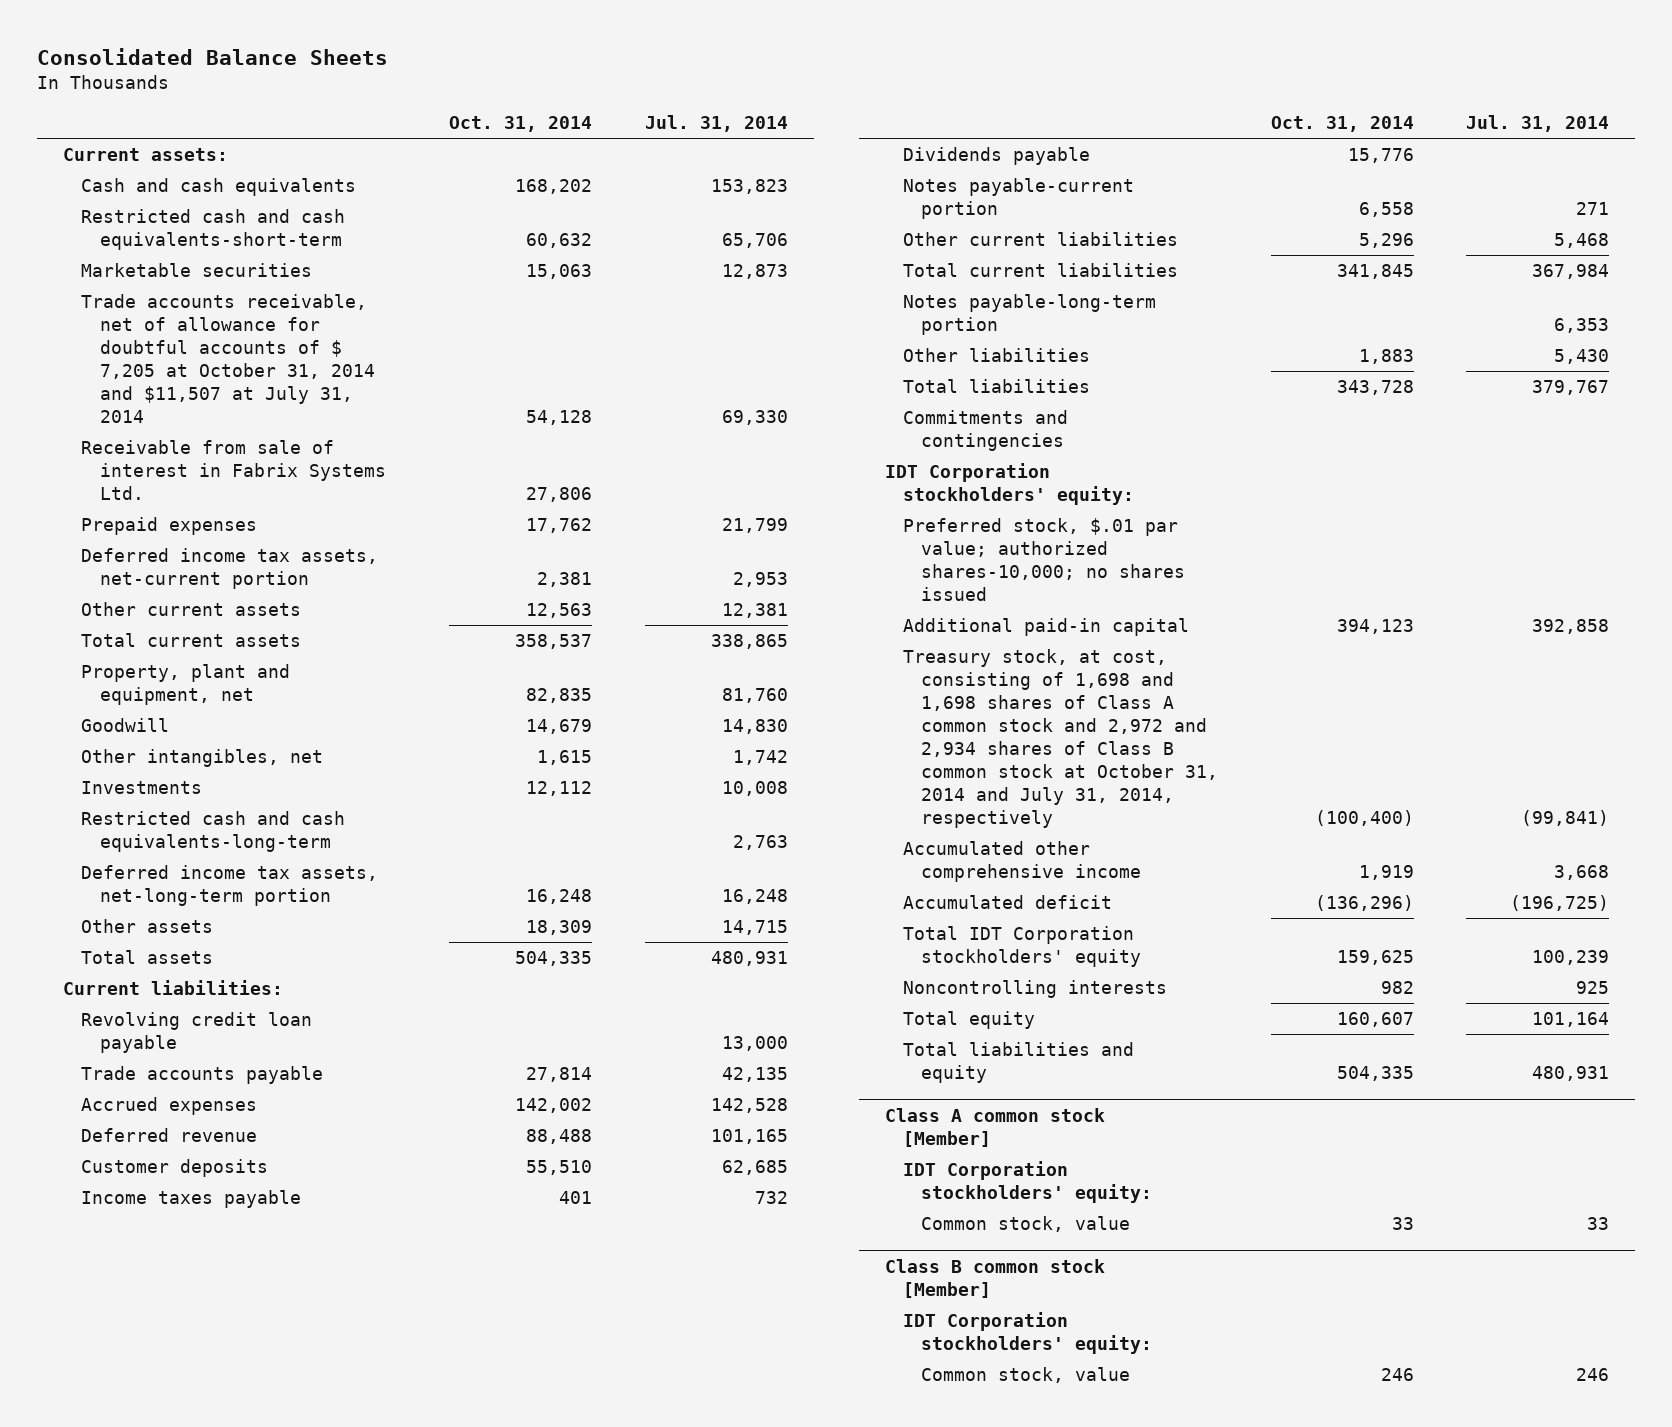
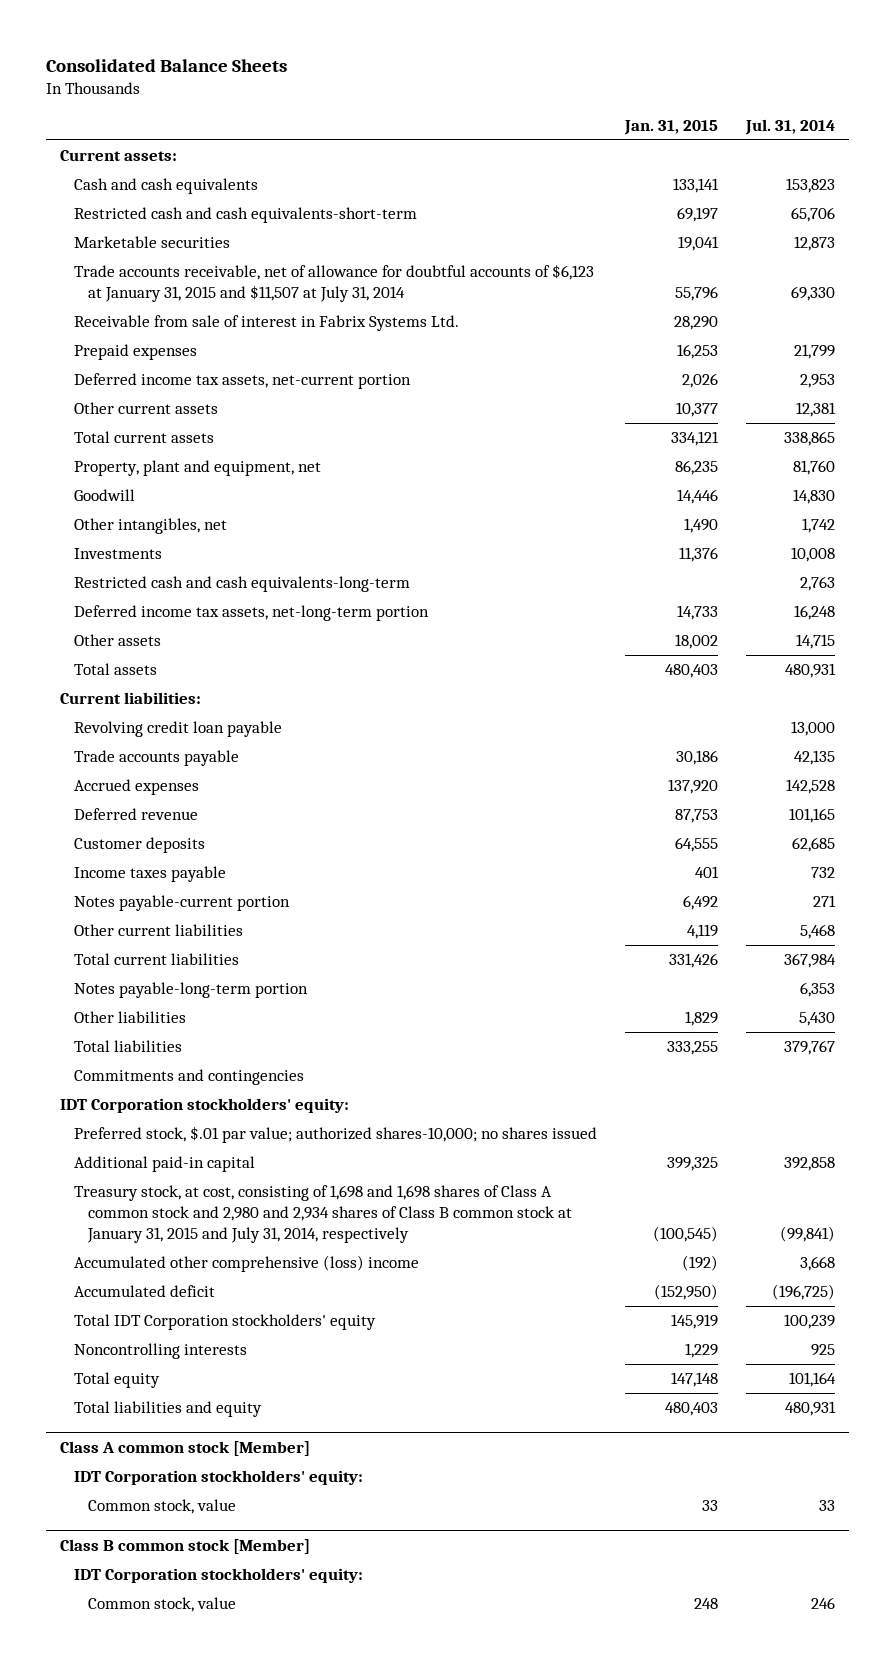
- | Oct. 31, 2014 | Jul. 31, 2014
+ | Jan. 31, 2015 | Jul. 31, 2014
- Trade accounts receivable, net of allowance for doubtful accounts of $ 7,205 at October 31, 2014 and $11,507 at July 31, 2014 | 54,128 | 69,330
+ Trade accounts receivable, net of allowance for doubtful accounts of $6,123 at January 31, 2015 and $11,507 at July 31, 2014 | 55,796 | 69,330
- Dividends payable | 15,776 |
- Treasury stock, at cost, consisting of 1,698 and 1,698 shares of Class A common stock and 2,972 and 2,934 shares of Class B common stock at October 31, 2014 and July 31, 2014, respectively | (100,400) | (99,841)
- Accumulated other comprehensive income | 1,919 | 3,668
+ Treasury stock, at cost, consisting of 1,698 and 1,698 shares of Class A common stock and 2,980 and 2,934 shares of Class B common stock at January 31, 2015 and July 31, 2014, respectively | (100,545) | (99,841)
+ Accumulated other comprehensive (loss) income | (192) | 3,668

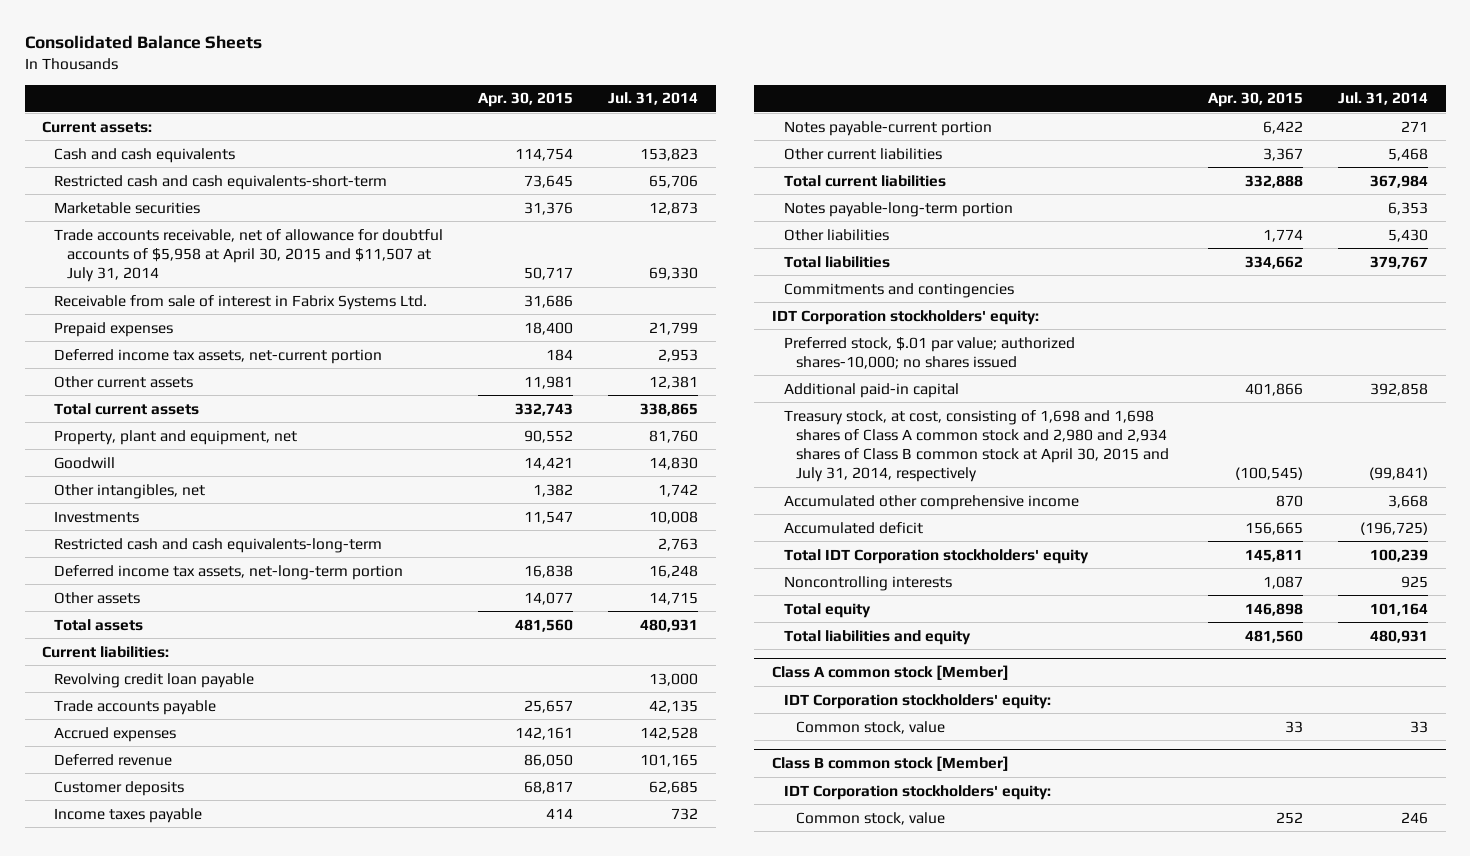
- | Jan. 31, 2015 | Jul. 31, 2014
+ | Apr. 30, 2015 | Jul. 31, 2014
- Trade accounts receivable, net of allowance for doubtful accounts of $6,123 at January 31, 2015 and $11,507 at July 31, 2014 | 55,796 | 69,330
+ Trade accounts receivable, net of allowance for doubtful accounts of $5,958 at April 30, 2015 and $11,507 at July 31, 2014 | 50,717 | 69,330
- Treasury stock, at cost, consisting of 1,698 and 1,698 shares of Class A common stock and 2,980 and 2,934 shares of Class B common stock at January 31, 2015 and July 31, 2014, respectively | (100,545) | (99,841)
- Accumulated other comprehensive (loss) income | (192) | 3,668
+ Treasury stock, at cost, consisting of 1,698 and 1,698 shares of Class A common stock and 2,980 and 2,934 shares of Class B common stock at April 30, 2015 and July 31, 2014, respectively | (100,545) | (99,841)
+ Accumulated other comprehensive income | 870 | 3,668

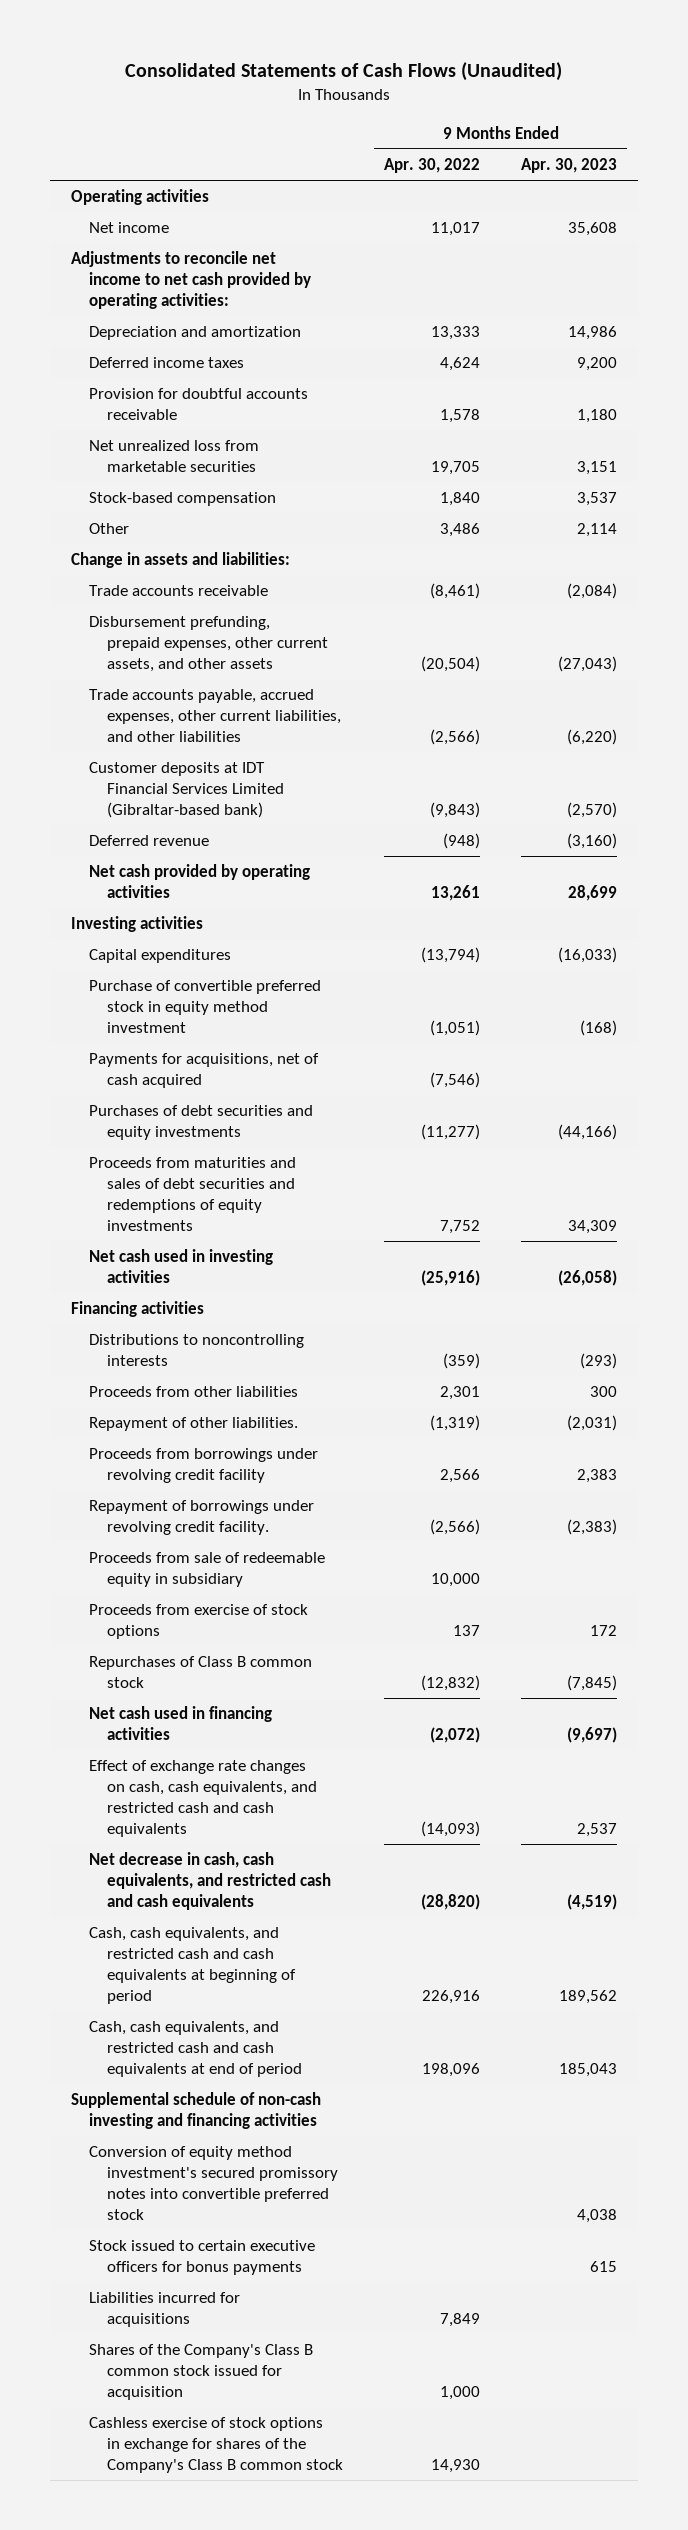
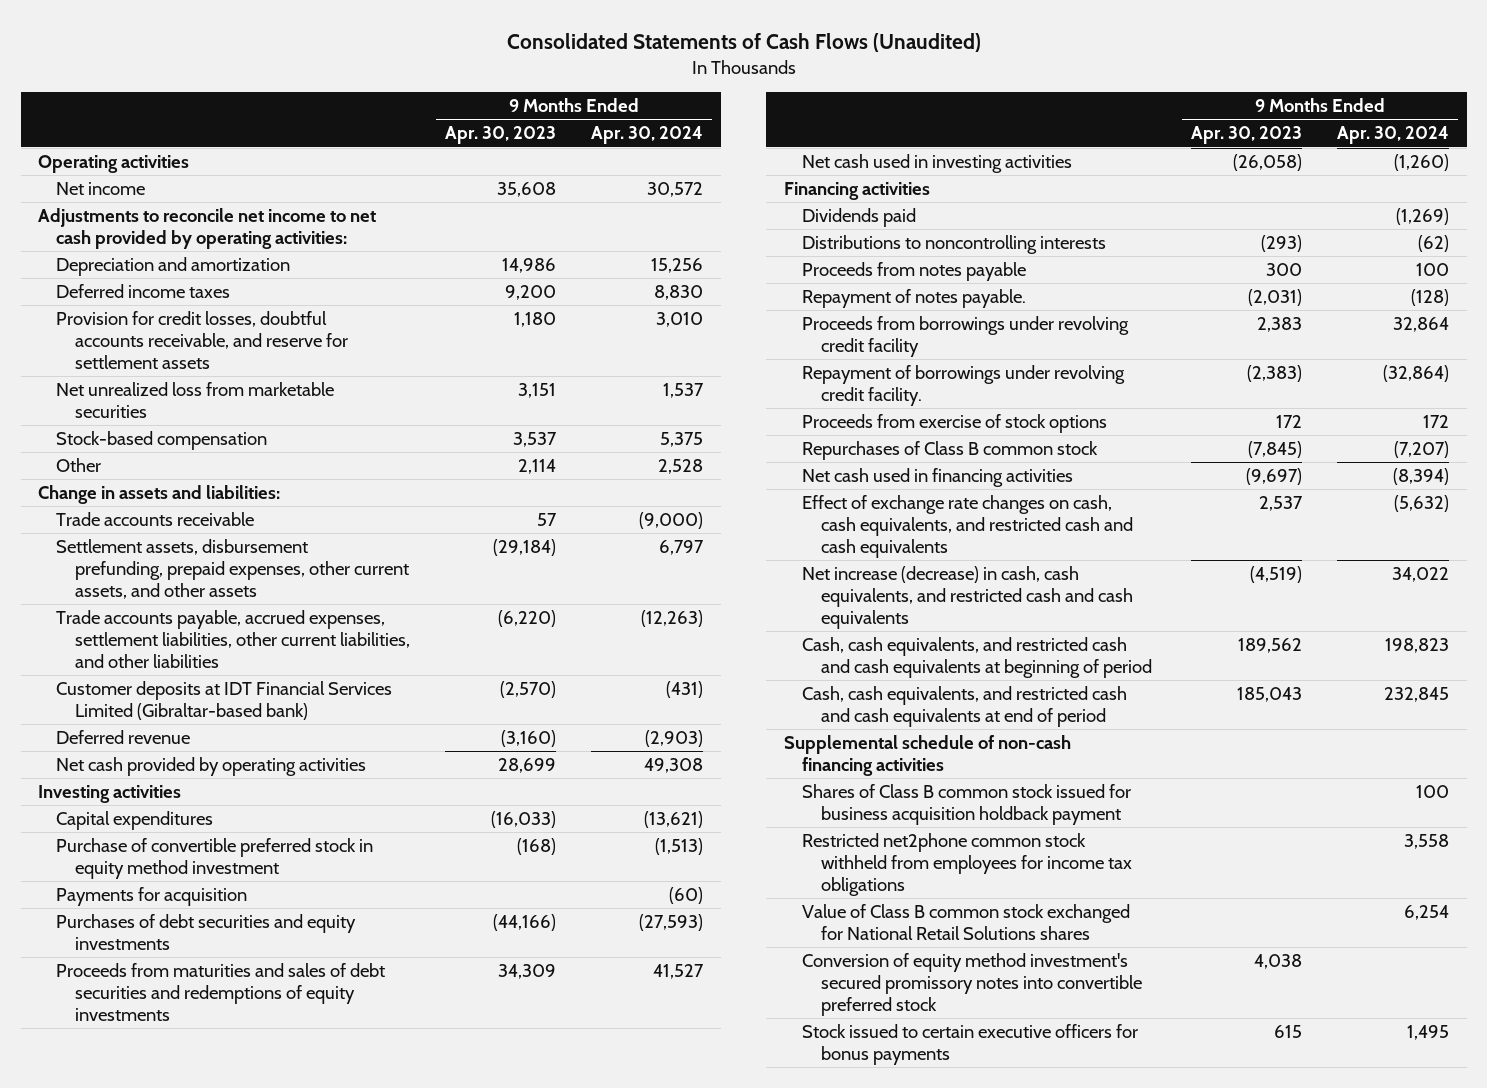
- | 9 Months Ended Apr. 30, 2022 | 9 Months Ended Apr. 30, 2023
+ | 9 Months Ended Apr. 30, 2023 | 9 Months Ended Apr. 30, 2024
- Provision for doubtful accounts receivable | 1,578 | 1,180
+ Provision for credit losses, doubtful accounts receivable, and reserve for settlement assets | 1,180 | 3,010
- Trade accounts receivable | (8,461) | (2,084)
- Disbursement prefunding, prepaid expenses, other current assets, and other assets | (20,504) | (27,043)
- Trade accounts payable, accrued expenses, other current liabilities, and other liabilities | (2,566) | (6,220)
+ Trade accounts receivable | 57 | (9,000)
+ Settlement assets, disbursement prefunding, prepaid expenses, other current assets, and other assets | (29,184) | 6,797
+ Trade accounts payable, accrued expenses, settlement liabilities, other current liabilities, and other liabilities | (6,220) | (12,263)
- Payments for acquisitions, net of cash acquired | (7,546) |
+ Payments for acquisition | | (60)
+ Dividends paid | | (1,269)
- Proceeds from other liabilities | 2,301 | 300
- Repayment of other liabilities. | (1,319) | (2,031)
+ Proceeds from notes payable | 300 | 100
+ Repayment of notes payable. | (2,031) | (128)
- Proceeds from sale of redeemable equity in subsidiary | 10,000 |
- Net decrease in cash, cash equivalents, and restricted cash and cash equivalents | (28,820) | (4,519)
+ Net increase (decrease) in cash, cash equivalents, and restricted cash and cash equivalents | (4,519) | 34,022
- Supplemental schedule of non-cash investing and financing activities
+ Supplemental schedule of non-cash financing activities
+ Shares of Class B common stock issued for business acquisition holdback payment | | 100
+ Restricted net2phone common stock withheld from employees for income tax obligations | | 3,558
+ Value of Class B common stock exchanged for National Retail Solutions shares | | 6,254
- Liabilities incurred for acquisitions | 7,849 |
- Shares of the Company's Class B common stock issued for acquisition | 1,000 |
- Cashless exercise of stock options in exchange for shares of the Company's Class B common stock | 14,930 |

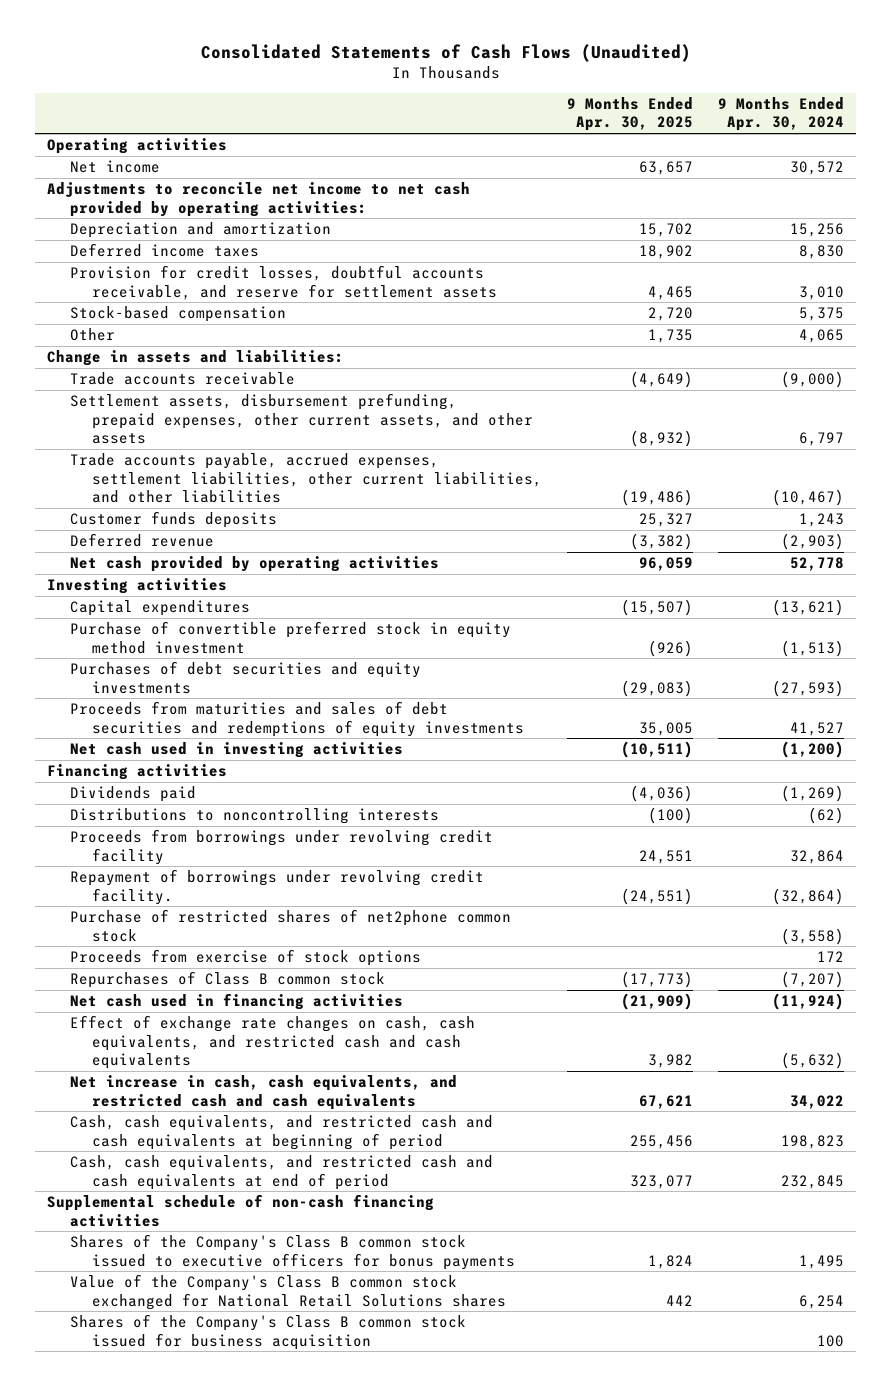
- | 9 Months Ended Apr. 30, 2023 | 9 Months Ended Apr. 30, 2024
+ | 9 Months Ended Apr. 30, 2025 | 9 Months Ended Apr. 30, 2024
- Net unrealized loss from marketable securities | 3,151 | 1,537
- Other | 2,114 | 2,528
+ Other | 1,735 | 4,065
- Trade accounts payable, accrued expenses, settlement liabilities, other current liabilities, and other liabilities | (6,220) | (12,263)
- Customer deposits at IDT Financial Services Limited (Gibraltar-based bank) | (2,570) | (431)
+ Trade accounts payable, accrued expenses, settlement liabilities, other current liabilities, and other liabilities | (19,486) | (10,467)
+ Customer funds deposits | 25,327 | 1,243
- Net cash provided by operating activities | 28,699 | 49,308
+ Net cash provided by operating activities | 96,059 | 52,778
- Payments for acquisition | | (60)
- Net cash used in investing activities | (26,058) | (1,260)
+ Net cash used in investing activities | (10,511) | (1,200)
- Proceeds from notes payable | 300 | 100
- Repayment of notes payable. | (2,031) | (128)
+ Purchase of restricted shares of net2phone common stock | | (3,558)
- Net cash used in financing activities | (9,697) | (8,394)
+ Net cash used in financing activities | (21,909) | (11,924)
- Net increase (decrease) in cash, cash equivalents, and restricted cash and cash equivalents | (4,519) | 34,022
+ Net increase in cash, cash equivalents, and restricted cash and cash equivalents | 67,621 | 34,022
- Shares of Class B common stock issued for business acquisition holdback payment | | 100
- Restricted net2phone common stock withheld from employees for income tax obligations | | 3,558
- Value of Class B common stock exchanged for National Retail Solutions shares | | 6,254
- Conversion of equity method investment's secured promissory notes into convertible preferred stock | 4,038 |
- Stock issued to certain executive officers for bonus payments | 615 | 1,495
+ Shares of the Company's Class B common stock issued to executive officers for bonus payments | 1,824 | 1,495
+ Value of the Company's Class B common stock exchanged for National Retail Solutions shares | 442 | 6,254
+ Shares of the Company's Class B common stock issued for business acquisition | | 100

